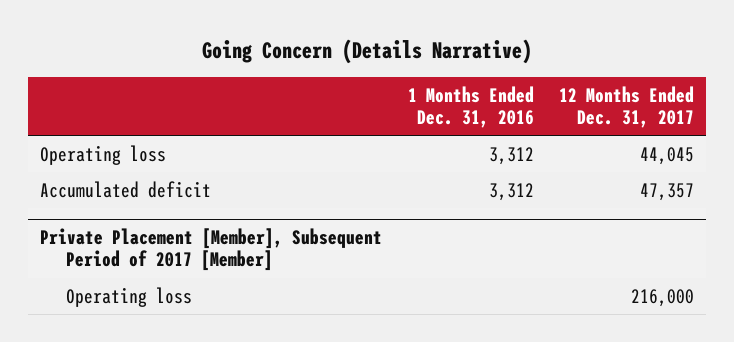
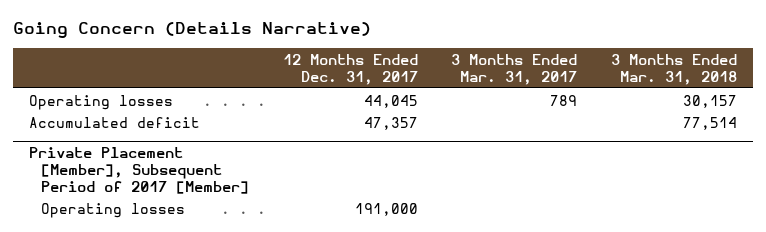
- | 1 Months Ended Dec. 31, 2016 | 12 Months Ended Dec. 31, 2017
+ | 12 Months Ended Dec. 31, 2017 | 3 Months Ended Mar. 31, 2017 | 3 Months Ended Mar. 31, 2018
- Operating loss | 3,312 | 44,045
+ Operating losses | 44,045 | 789 | 30,157
@ Private Placement [Member], Subsequent Period of 2017 [Member]
- Operating loss | | 216,000
+ Operating losses | 191,000 | |

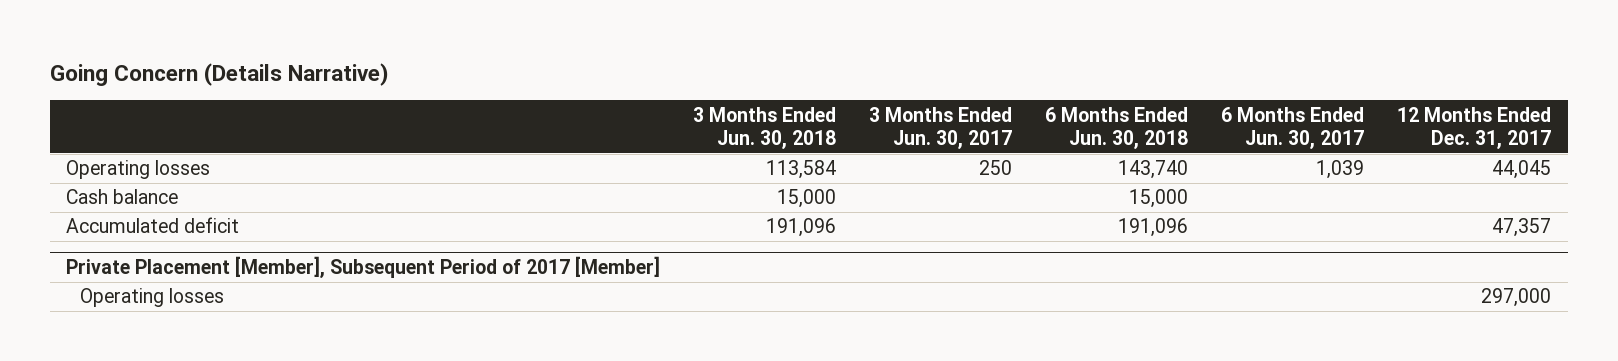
- | 12 Months Ended Dec. 31, 2017 | 3 Months Ended Mar. 31, 2017 | 3 Months Ended Mar. 31, 2018
+ | 3 Months Ended Jun. 30, 2018 | 3 Months Ended Jun. 30, 2017 | 6 Months Ended Jun. 30, 2018 | 6 Months Ended Jun. 30, 2017 | 12 Months Ended Dec. 31, 2017
+ Cash balance | 15,000 | | 15,000 | |
@ Private Placement [Member], Subsequent Period of 2017 [Member]
- Operating losses | 191,000 | |
+ Operating losses | | | | | 297,000

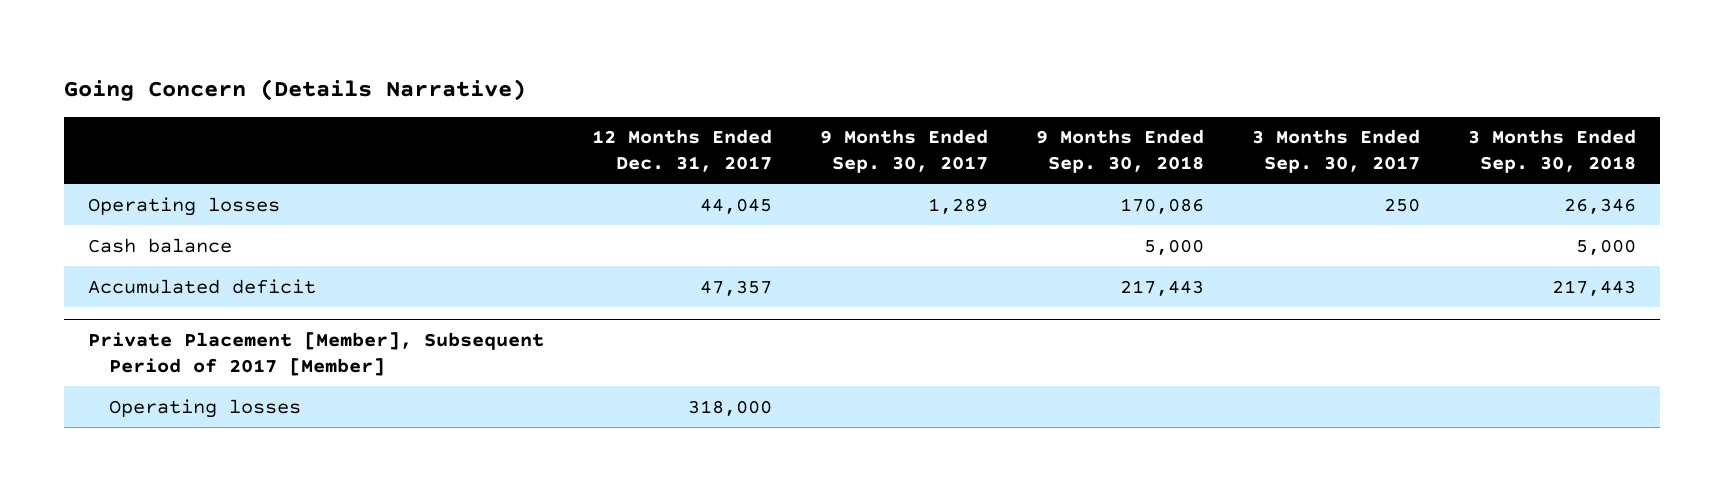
- | 3 Months Ended Jun. 30, 2018 | 3 Months Ended Jun. 30, 2017 | 6 Months Ended Jun. 30, 2018 | 6 Months Ended Jun. 30, 2017 | 12 Months Ended Dec. 31, 2017
+ | 12 Months Ended Dec. 31, 2017 | 9 Months Ended Sep. 30, 2017 | 9 Months Ended Sep. 30, 2018 | 3 Months Ended Sep. 30, 2017 | 3 Months Ended Sep. 30, 2018
@ Private Placement [Member], Subsequent Period of 2017 [Member]
- Operating losses | | | | | 297,000
+ Operating losses | 318,000 | | | |

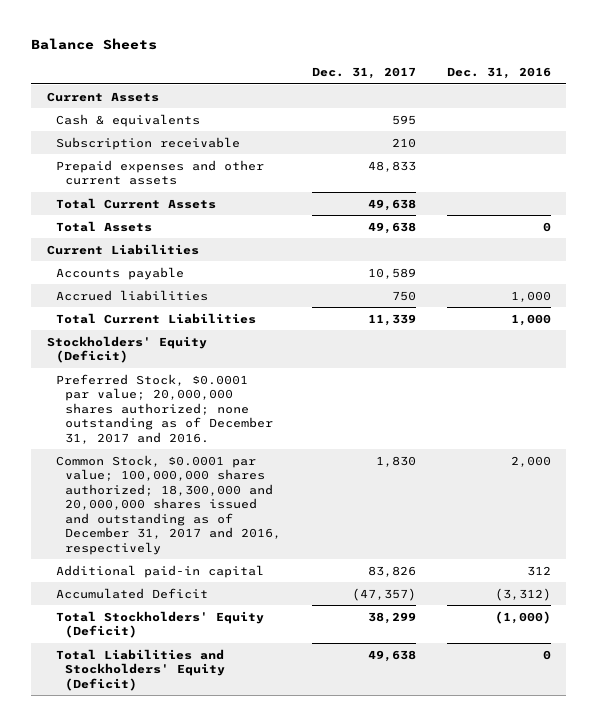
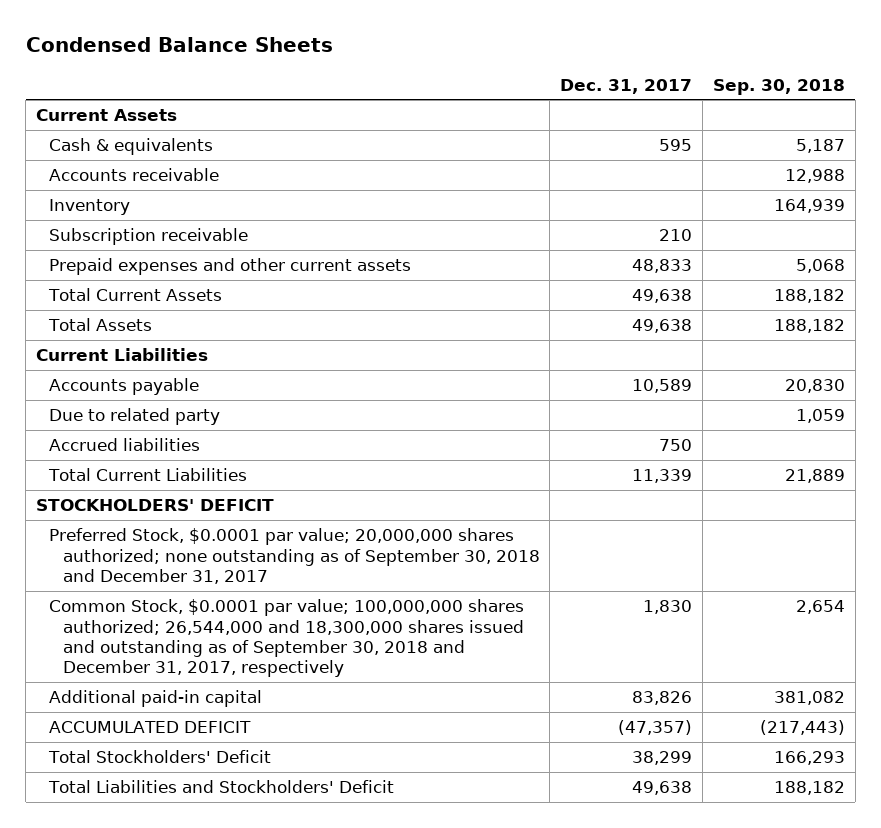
- Balance Sheets
+ Condensed Balance Sheets
- | Dec. 31, 2017 | Dec. 31, 2016
+ | Dec. 31, 2017 | Sep. 30, 2018
+ Accounts receivable | | 12,988
+ Inventory | | 164,939
+ Due to related party | | 1,059
- Stockholders' Equity (Deficit)
- Preferred Stock, $0.0001 par value; 20,000,000 shares authorized; none outstanding as of December 31, 2017 and 2016.
- Common Stock, $0.0001 par value; 100,000,000 shares authorized; 18,300,000 and 20,000,000 shares issued and outstanding as of December 31, 2017 and 2016, respectively | 1,830 | 2,000
+ STOCKHOLDERS' DEFICIT
+ Preferred Stock, $0.0001 par value; 20,000,000 shares authorized; none outstanding as of September 30, 2018 and December 31, 2017
+ Common Stock, $0.0001 par value; 100,000,000 shares authorized; 26,544,000 and 18,300,000 shares issued and outstanding as of September 30, 2018 and December 31, 2017, respectively | 1,830 | 2,654
- Accumulated Deficit | (47,357) | (3,312)
- Total Stockholders' Equity (Deficit) | 38,299 | (1,000)
- Total Liabilities and Stockholders' Equity (Deficit) | 49,638 | 0
+ ACCUMULATED DEFICIT | (47,357) | (217,443)
+ Total Stockholders' Deficit | 38,299 | 166,293
+ Total Liabilities and Stockholders' Deficit | 49,638 | 188,182

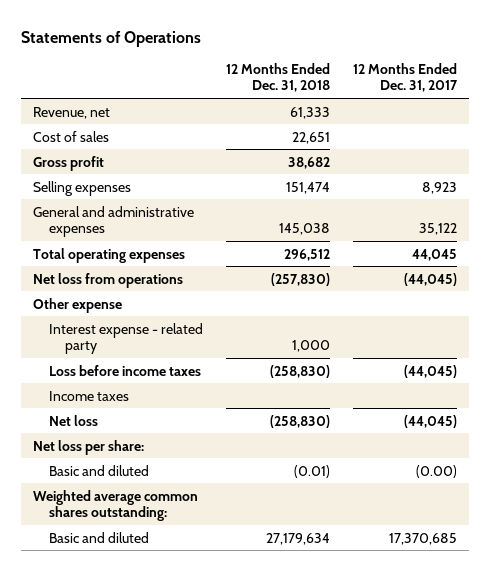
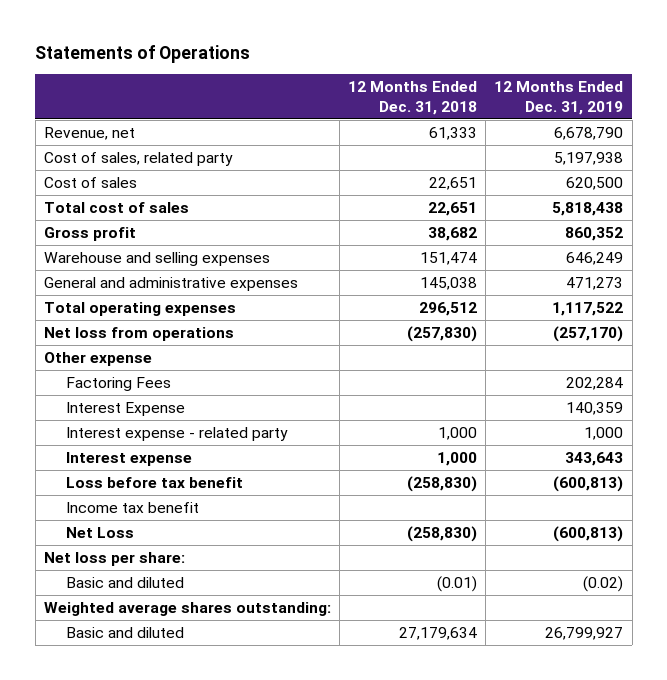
- | 12 Months Ended Dec. 31, 2018 | 12 Months Ended Dec. 31, 2017
+ | 12 Months Ended Dec. 31, 2018 | 12 Months Ended Dec. 31, 2019
+ Cost of sales, related party | | 5,197,938
+ Total cost of sales | 22,651 | 5,818,438
- Selling expenses | 151,474 | 8,923
+ Warehouse and selling expenses | 151,474 | 646,249
+ Factoring Fees | | 202,284
+ Interest Expense | | 140,359
- Loss before income taxes | (258,830) | (44,045)
- Income taxes
- Net loss | (258,830) | (44,045)
+ Interest expense | 1,000 | 343,643
+ Loss before tax benefit | (258,830) | (600,813)
+ Income tax benefit
+ Net Loss | (258,830) | (600,813)
- Weighted average common shares outstanding:
+ Weighted average shares outstanding:

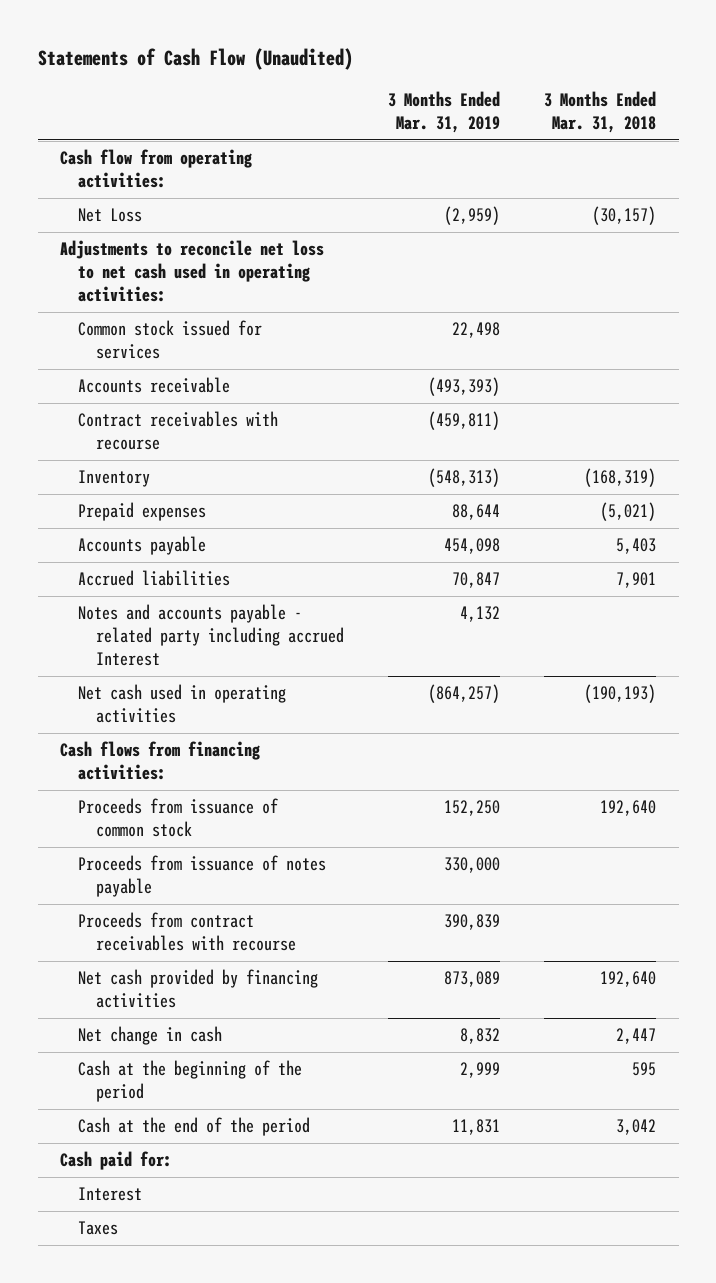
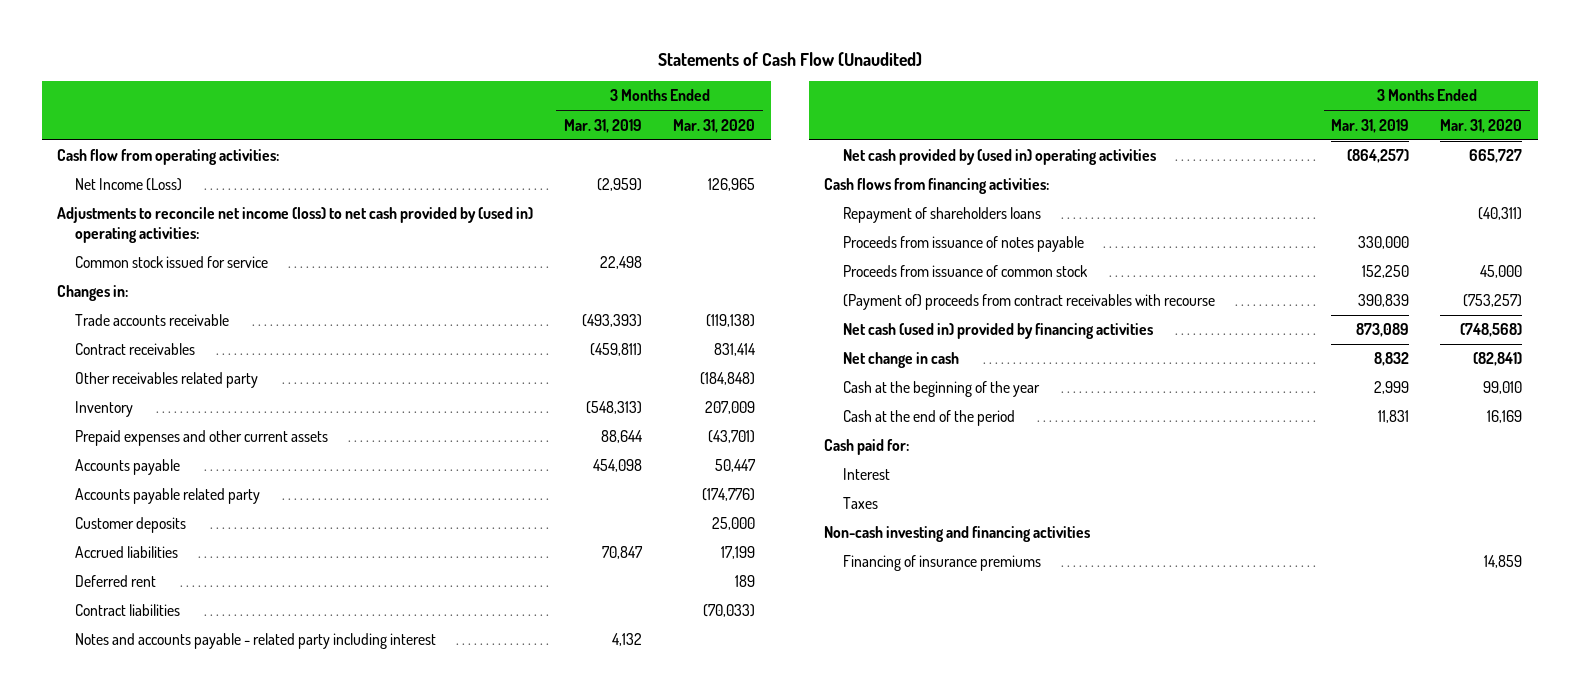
- | 3 Months Ended Mar. 31, 2019 | 3 Months Ended Mar. 31, 2018
+ | 3 Months Ended Mar. 31, 2019 | 3 Months Ended Mar. 31, 2020
- Net Loss | (2,959) | (30,157)
- Adjustments to reconcile net loss to net cash used in operating activities:
- Common stock issued for services | 22,498 |
- Accounts receivable | (493,393) |
- Contract receivables with recourse | (459,811) |
+ Net Income (Loss) | (2,959) | 126,965
+ Adjustments to reconcile net income (loss) to net cash provided by (used in) operating activities:
+ Common stock issued for service | 22,498 |
+ Changes in:
+ Trade accounts receivable | (493,393) | (119,138)
+ Contract receivables | (459,811) | 831,414
+ Other receivables related party | | (184,848)
- Prepaid expenses | 88,644 | (5,021)
+ Prepaid expenses and other current assets | 88,644 | (43,701)
+ Accounts payable related party | | (174,776)
+ Customer deposits | | 25,000
- Notes and accounts payable - related party including accrued Interest | 4,132 |
- Net cash used in operating activities | (864,257) | (190,193)
+ Deferred rent | | 189
+ Contract liabilities | | (70,033)
+ Notes and accounts payable - related party including interest | 4,132 |
+ Net cash provided by (used in) operating activities | (864,257) | 665,727
+ Repayment of shareholders loans | | (40,311)
- Proceeds from contract receivables with recourse | 390,839 |
- Net cash provided by financing activities | 873,089 | 192,640
moved down: Proceeds from issuance of common stock | 152,250 | 45,000
+ (Payment of) proceeds from contract receivables with recourse | 390,839 | (753,257)
+ Net cash (used in) provided by financing activities | 873,089 | (748,568)
- Cash at the beginning of the period | 2,999 | 595
+ Cash at the beginning of the year | 2,999 | 99,010
+ Non-cash investing and financing activities
+ Financing of insurance premiums | | 14,859

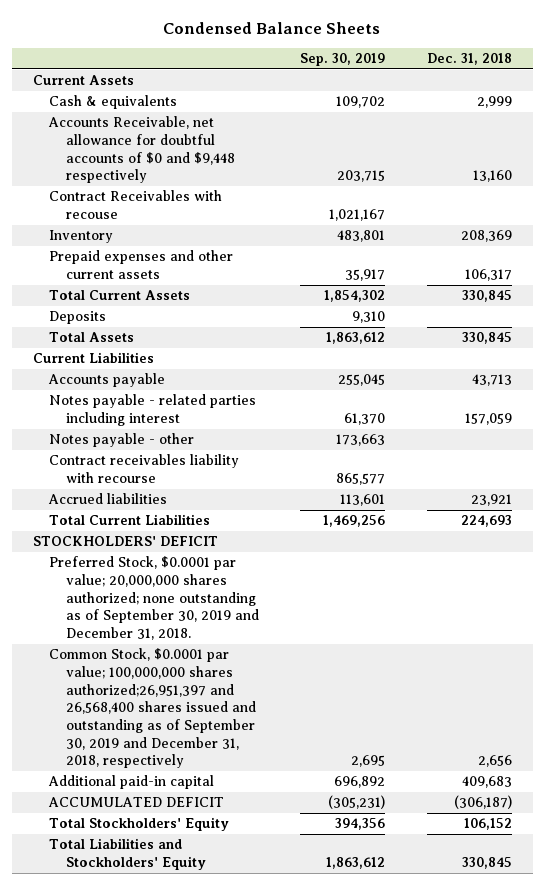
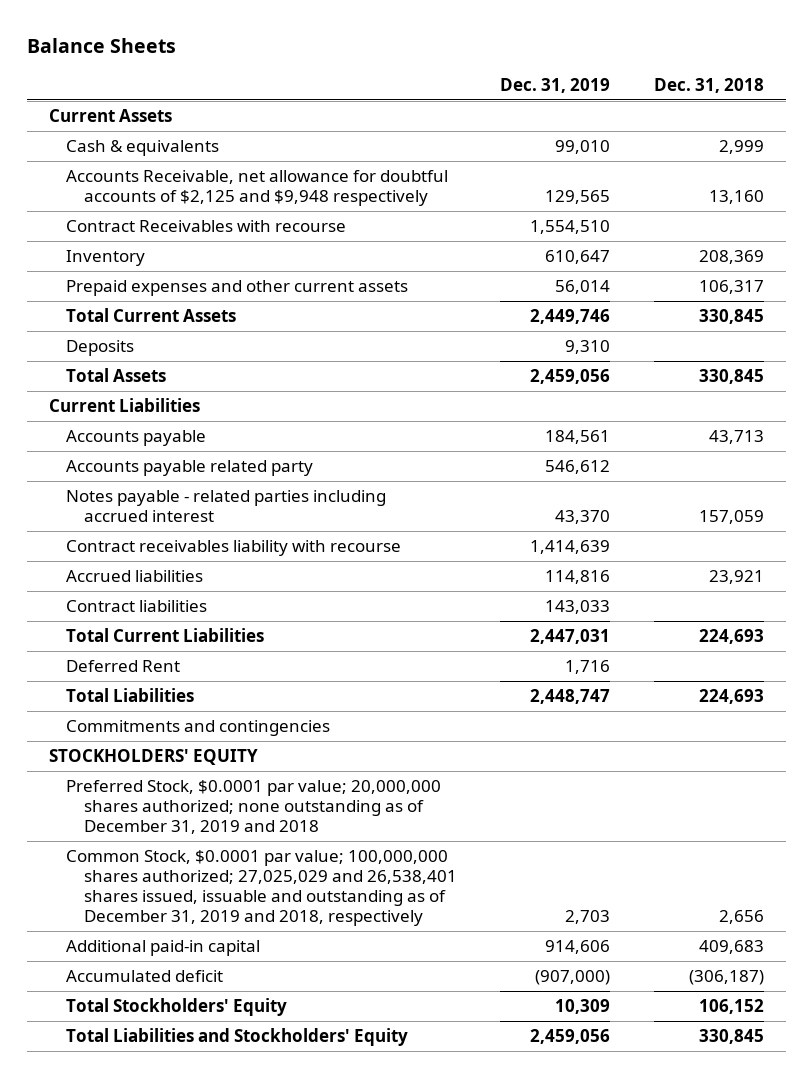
- Condensed Balance Sheets
+ Balance Sheets
- | Sep. 30, 2019 | Dec. 31, 2018
+ | Dec. 31, 2019 | Dec. 31, 2018
- Accounts Receivable, net allowance for doubtful accounts of $0 and $9,448 respectively | 203,715 | 13,160
- Contract Receivables with recouse | 1,021,167 |
+ Accounts Receivable, net allowance for doubtful accounts of $2,125 and $9,948 respectively | 129,565 | 13,160
+ Contract Receivables with recourse | 1,554,510 |
- Notes payable - related parties including interest | 61,370 | 157,059
- Notes payable - other | 173,663 |
+ Accounts payable related party | 546,612 |
+ Notes payable - related parties including accrued interest | 43,370 | 157,059
+ Contract liabilities | 143,033 |
- STOCKHOLDERS' DEFICIT
- Preferred Stock, $0.0001 par value; 20,000,000 shares authorized; none outstanding as of September 30, 2019 and December 31, 2018.
- Common Stock, $0.0001 par value; 100,000,000 shares authorized;26,951,397 and 26,568,400 shares issued and outstanding as of September 30, 2019 and December 31, 2018, respectively | 2,695 | 2,656
+ Deferred Rent | 1,716 |
+ Total Liabilities | 2,448,747 | 224,693
+ Commitments and contingencies
+ STOCKHOLDERS' EQUITY
+ Preferred Stock, $0.0001 par value; 20,000,000 shares authorized; none outstanding as of December 31, 2019 and 2018
+ Common Stock, $0.0001 par value; 100,000,000 shares authorized; 27,025,029 and 26,538,401 shares issued, issuable and outstanding as of December 31, 2019 and 2018, respectively | 2,703 | 2,656
- ACCUMULATED DEFICIT | (305,231) | (306,187)
+ Accumulated deficit | (907,000) | (306,187)

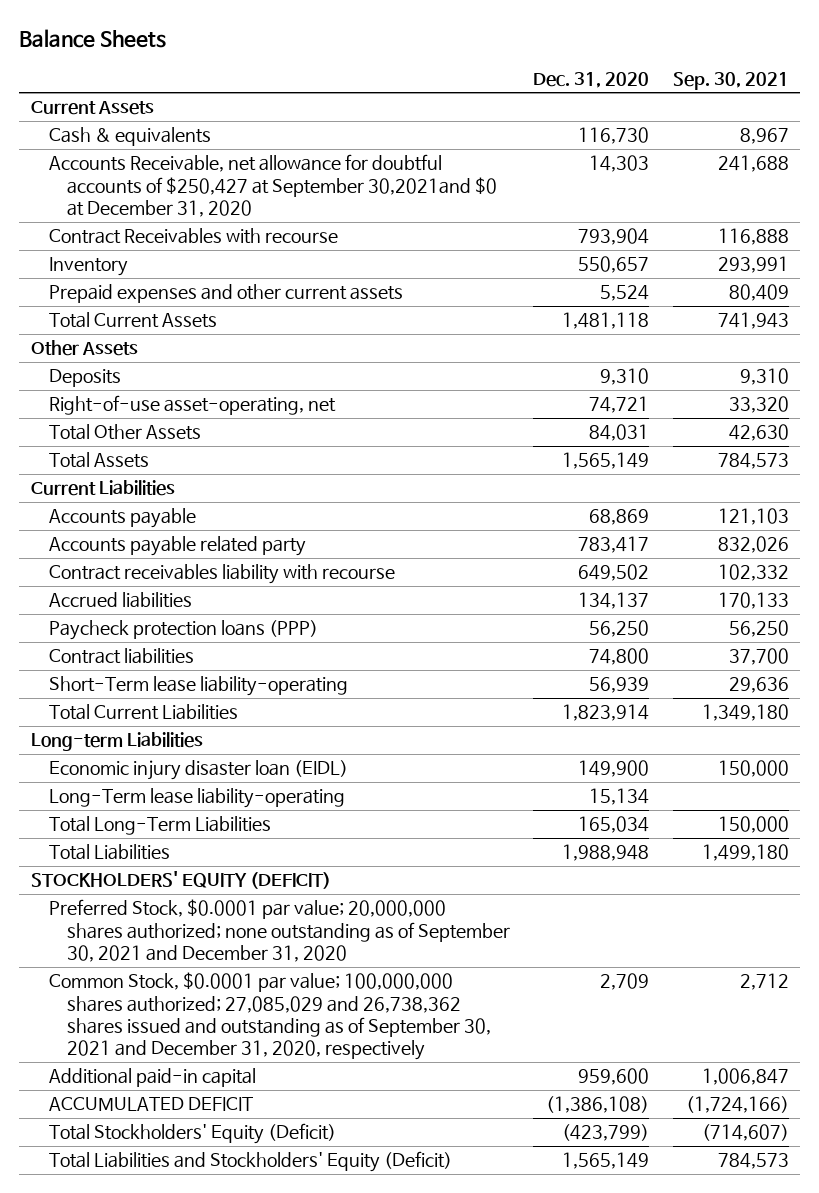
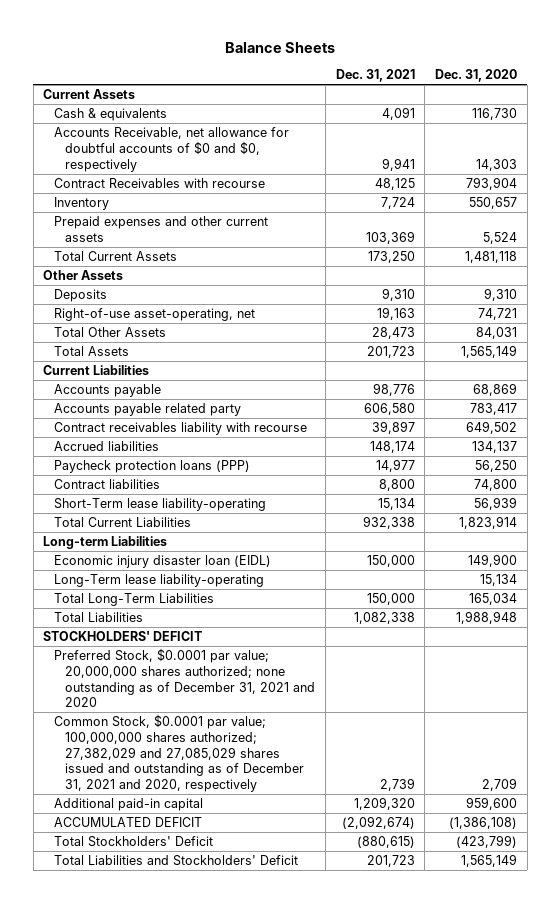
- | Dec. 31, 2020 | Sep. 30, 2021
+ | Dec. 31, 2021 | Dec. 31, 2020
- Accounts Receivable, net allowance for doubtful accounts of $250,427 at September 30,2021and $0 at December 31, 2020 | 14,303 | 241,688
+ Accounts Receivable, net allowance for doubtful accounts of $0 and $0, respectively | 9,941 | 14,303
- STOCKHOLDERS' EQUITY (DEFICIT)
- Preferred Stock, $0.0001 par value; 20,000,000 shares authorized; none outstanding as of September 30, 2021 and December 31, 2020
- Common Stock, $0.0001 par value; 100,000,000 shares authorized; 27,085,029 and 26,738,362 shares issued and outstanding as of September 30, 2021 and December 31, 2020, respectively | 2,709 | 2,712
+ STOCKHOLDERS' DEFICIT
+ Preferred Stock, $0.0001 par value; 20,000,000 shares authorized; none outstanding as of December 31, 2021 and 2020
+ Common Stock, $0.0001 par value; 100,000,000 shares authorized; 27,382,029 and 27,085,029 shares issued and outstanding as of December 31, 2021 and 2020, respectively | 2,739 | 2,709
- Total Stockholders' Equity (Deficit) | (423,799) | (714,607)
- Total Liabilities and Stockholders' Equity (Deficit) | 1,565,149 | 784,573
+ Total Stockholders' Deficit | (880,615) | (423,799)
+ Total Liabilities and Stockholders' Deficit | 201,723 | 1,565,149

